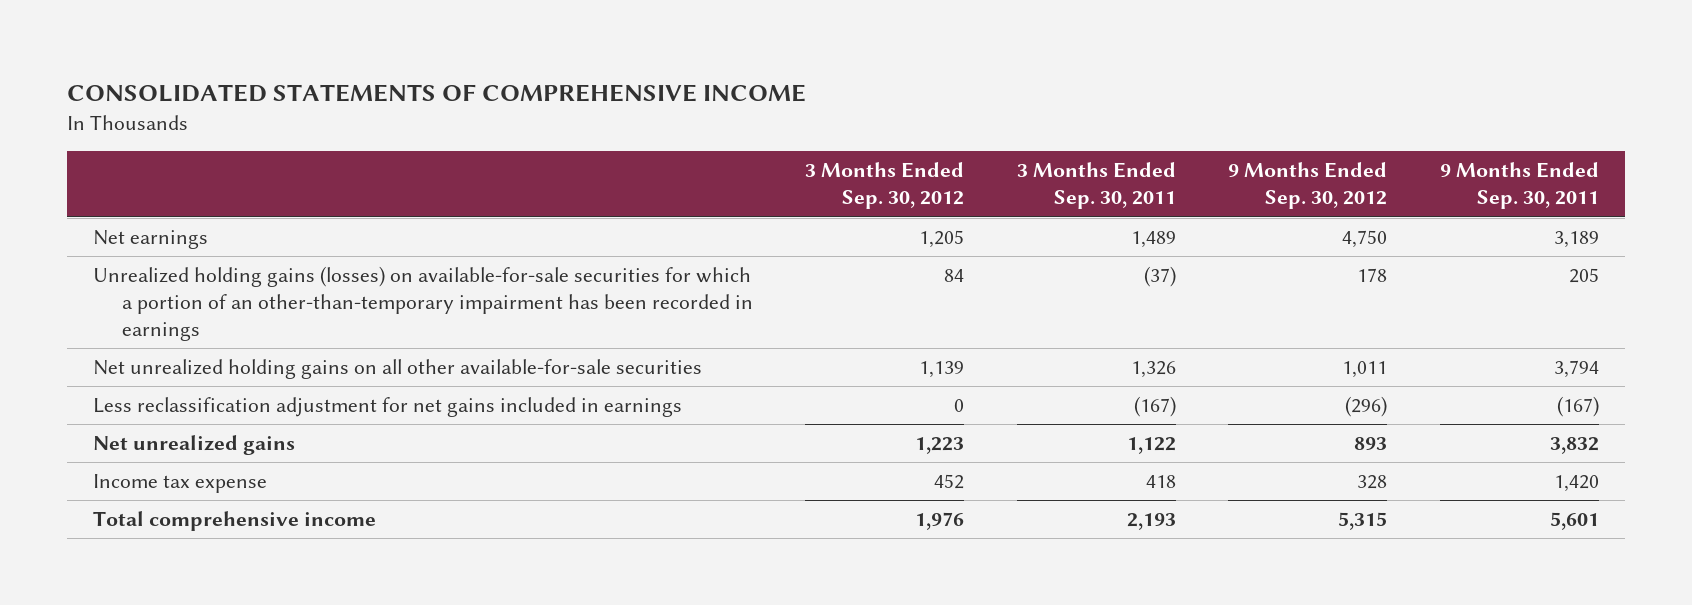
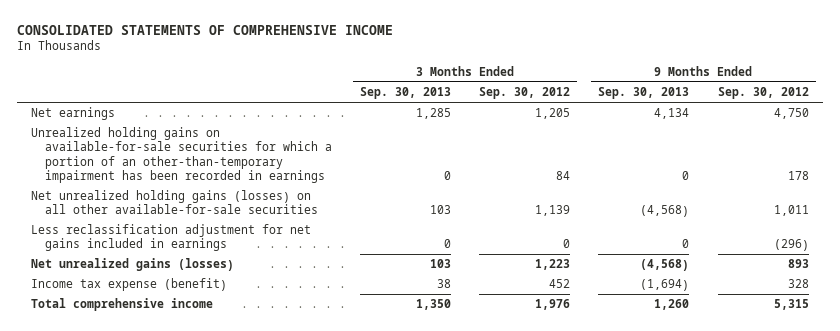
- | 3 Months Ended Sep. 30, 2012 | 3 Months Ended Sep. 30, 2011 | 9 Months Ended Sep. 30, 2012 | 9 Months Ended Sep. 30, 2011
+ | 3 Months Ended Sep. 30, 2013 | 3 Months Ended Sep. 30, 2012 | 9 Months Ended Sep. 30, 2013 | 9 Months Ended Sep. 30, 2012
- Unrealized holding gains (losses) on available-for-sale securities for which a portion of an other-than-temporary impairment has been recorded in earnings | 84 | (37) | 178 | 205
- Net unrealized holding gains on all other available-for-sale securities | 1,139 | 1,326 | 1,011 | 3,794
+ Unrealized holding gains on available-for-sale securities for which a portion of an other-than-temporary impairment has been recorded in earnings | 0 | 84 | 0 | 178
+ Net unrealized holding gains (losses) on all other available-for-sale securities | 103 | 1,139 | (4,568) | 1,011
- Net unrealized gains | 1,223 | 1,122 | 893 | 3,832
- Income tax expense | 452 | 418 | 328 | 1,420
+ Net unrealized gains (losses) | 103 | 1,223 | (4,568) | 893
+ Income tax expense (benefit) | 38 | 452 | (1,694) | 328

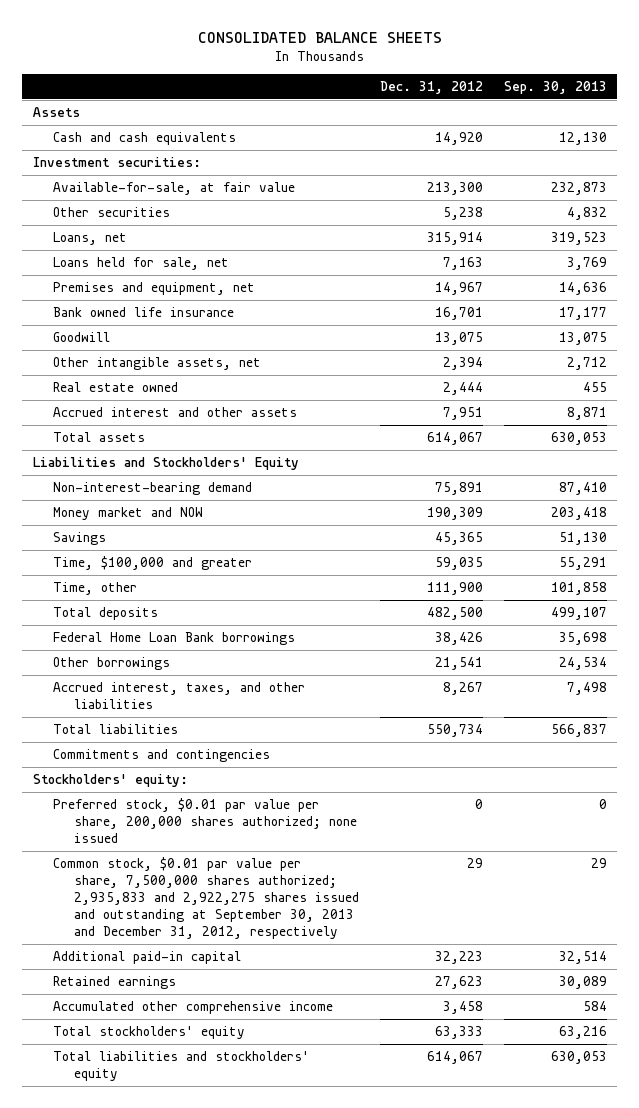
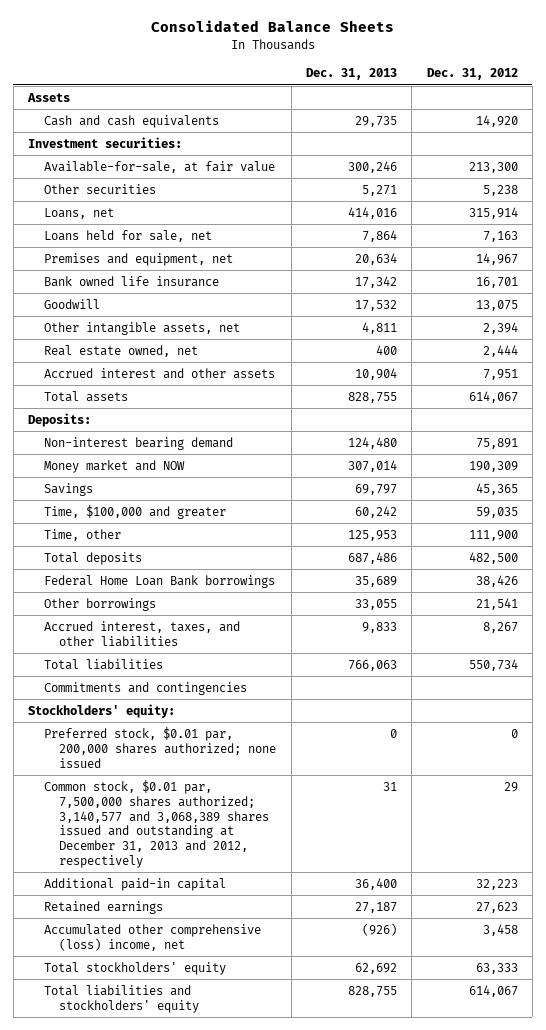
- CONSOLIDATED BALANCE SHEETS
+ Consolidated Balance Sheets
- | Dec. 31, 2012 | Sep. 30, 2013
+ | Dec. 31, 2013 | Dec. 31, 2012
- Real estate owned | 2,444 | 455
+ Real estate owned, net | 400 | 2,444
- Liabilities and Stockholders' Equity
- Non-interest-bearing demand | 75,891 | 87,410
+ Deposits:
+ Non-interest bearing demand | 124,480 | 75,891
- Preferred stock, $0.01 par value per share, 200,000 shares authorized; none issued | 0 | 0
- Common stock, $0.01 par value per share, 7,500,000 shares authorized; 2,935,833 and 2,922,275 shares issued and outstanding at September 30, 2013 and December 31, 2012, respectively | 29 | 29
+ Preferred stock, $0.01 par, 200,000 shares authorized; none issued | 0 | 0
+ Common stock, $0.01 par, 7,500,000 shares authorized; 3,140,577 and 3,068,389 shares issued and outstanding at December 31, 2013 and 2012, respectively | 31 | 29
- Accumulated other comprehensive income | 3,458 | 584
+ Accumulated other comprehensive (loss) income, net | (926) | 3,458

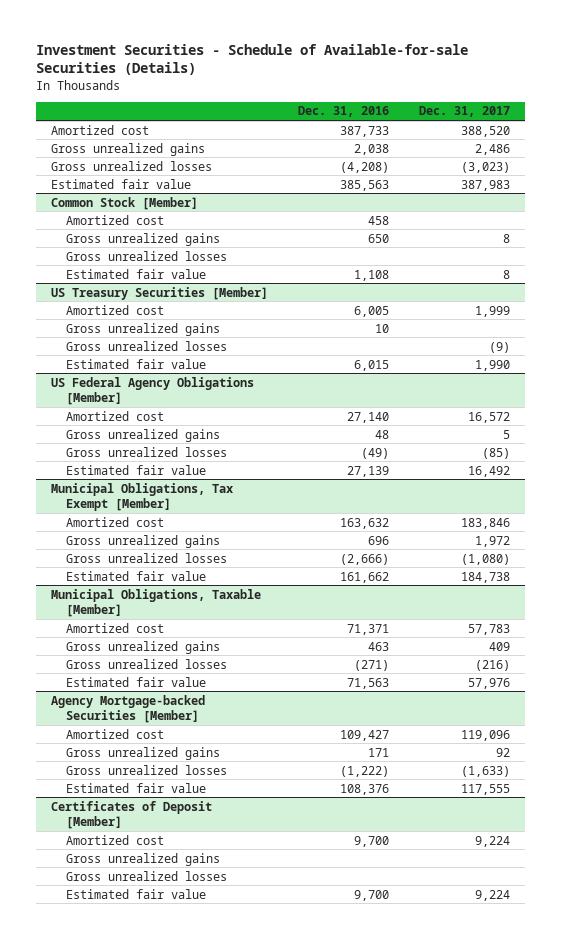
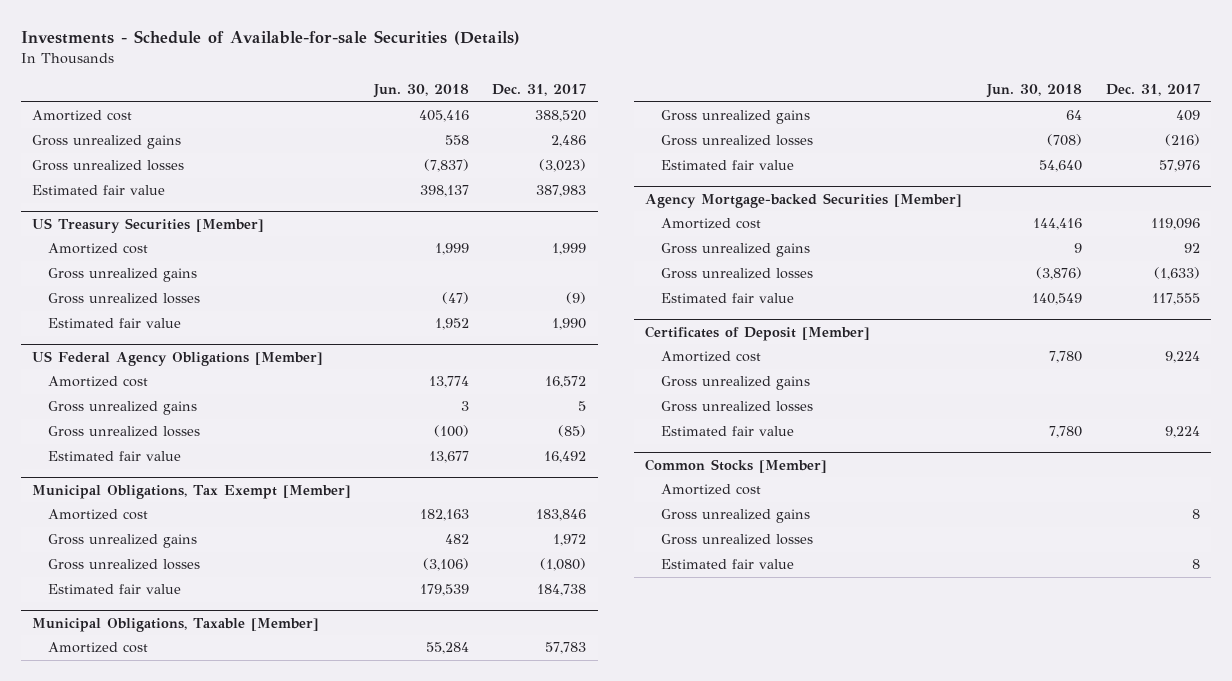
- Investment Securities - Schedule of Available-for-sale Securities (Details)
+ Investments - Schedule of Available-for-sale Securities (Details)
- | Dec. 31, 2016 | Dec. 31, 2017
+ | Jun. 30, 2018 | Dec. 31, 2017
- Common Stock [Member]
- Amortized cost | 458 |
- Gross unrealized gains | 650 | 8
- Gross unrealized losses
- Estimated fair value | 1,108 | 8
+ Common Stocks [Member]
+ Amortized cost
+ Gross unrealized gains | | 8
+ Gross unrealized losses
+ Estimated fair value | | 8

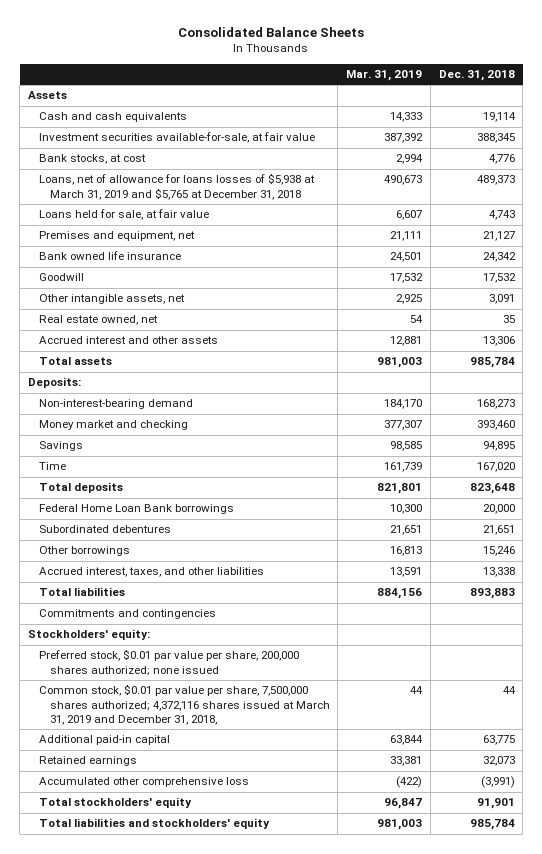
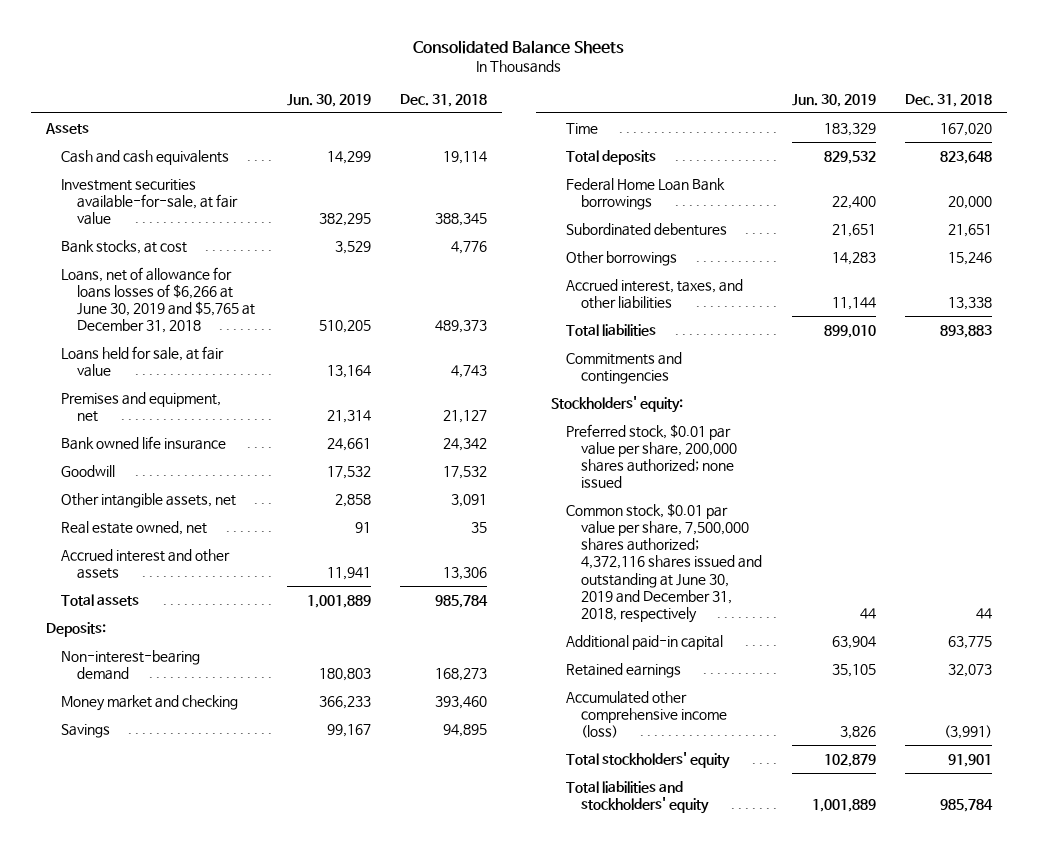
- | Mar. 31, 2019 | Dec. 31, 2018
+ | Jun. 30, 2019 | Dec. 31, 2018
- Loans, net of allowance for loans losses of $5,938 at March 31, 2019 and $5,765 at December 31, 2018 | 490,673 | 489,373
+ Loans, net of allowance for loans losses of $6,266 at June 30, 2019 and $5,765 at December 31, 2018 | 510,205 | 489,373
- Common stock, $0.01 par value per share, 7,500,000 shares authorized; 4,372,116 shares issued at March 31, 2019 and December 31, 2018, | 44 | 44
+ Common stock, $0.01 par value per share, 7,500,000 shares authorized; 4,372,116 shares issued and outstanding at June 30, 2019 and December 31, 2018, respectively | 44 | 44
- Accumulated other comprehensive loss | (422) | (3,991)
+ Accumulated other comprehensive income (loss) | 3,826 | (3,991)

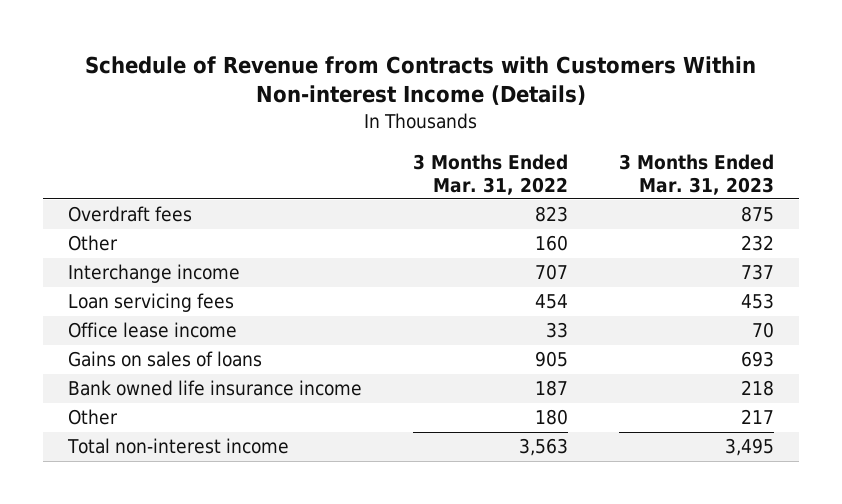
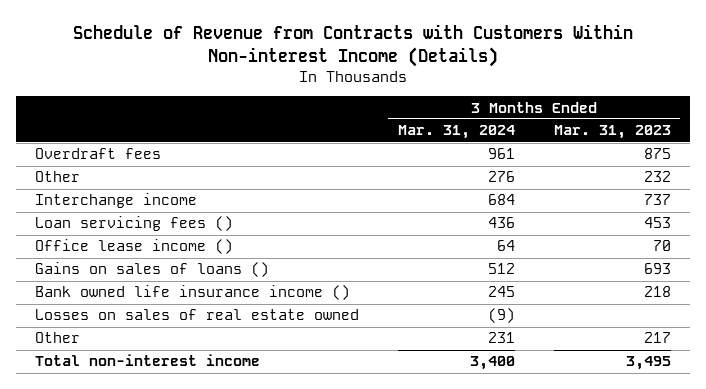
- | 3 Months Ended Mar. 31, 2022 | 3 Months Ended Mar. 31, 2023
+ | 3 Months Ended Mar. 31, 2024 | 3 Months Ended Mar. 31, 2023
- Loan servicing fees | 454 | 453
- Office lease income | 33 | 70
- Gains on sales of loans | 905 | 693
- Bank owned life insurance income | 187 | 218
+ Loan servicing fees () | 436 | 453
+ Office lease income () | 64 | 70
+ Gains on sales of loans () | 512 | 693
+ Bank owned life insurance income () | 245 | 218
+ Losses on sales of real estate owned | (9) |

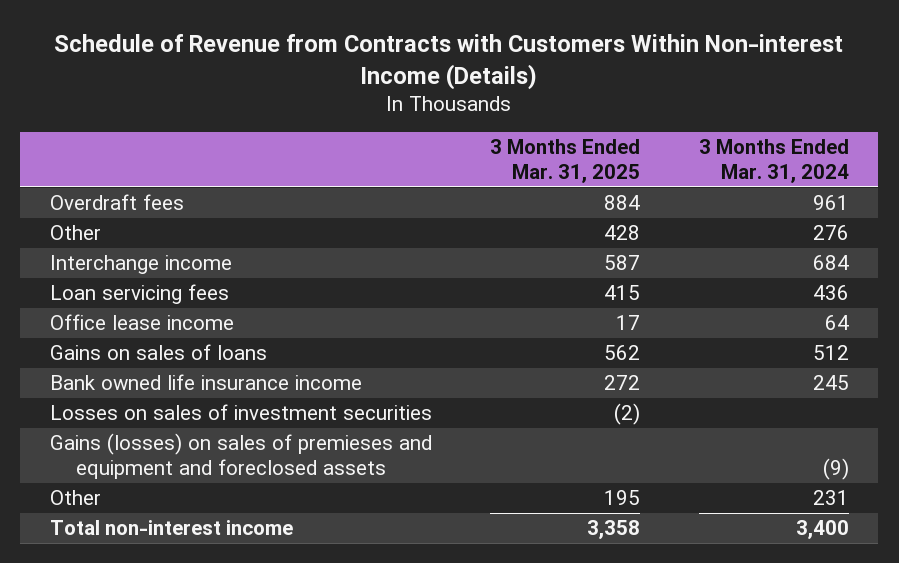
- | 3 Months Ended Mar. 31, 2024 | 3 Months Ended Mar. 31, 2023
+ | 3 Months Ended Mar. 31, 2025 | 3 Months Ended Mar. 31, 2024
- Loan servicing fees () | 436 | 453
- Office lease income () | 64 | 70
- Gains on sales of loans () | 512 | 693
- Bank owned life insurance income () | 245 | 218
- Losses on sales of real estate owned | (9) |
+ Loan servicing fees | 415 | 436
+ Office lease income | 17 | 64
+ Gains on sales of loans | 562 | 512
+ Bank owned life insurance income | 272 | 245
+ Losses on sales of investment securities | (2) |
+ Gains (losses) on sales of premieses and equipment and foreclosed assets | | (9)

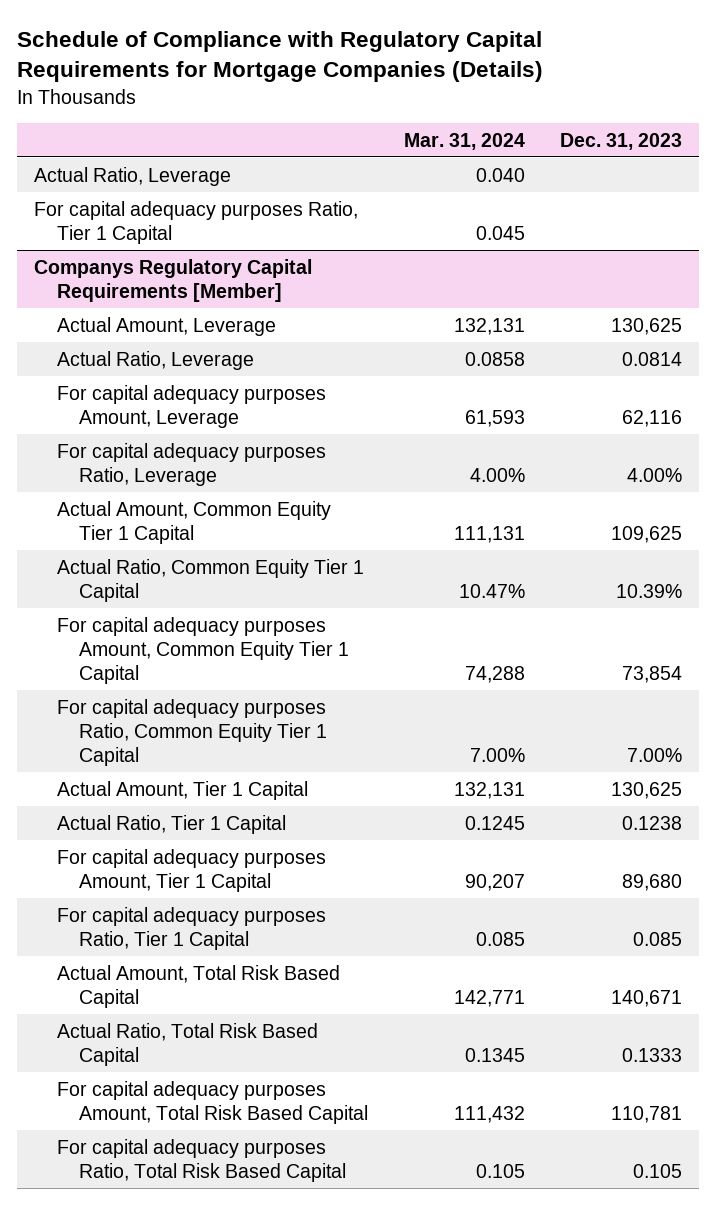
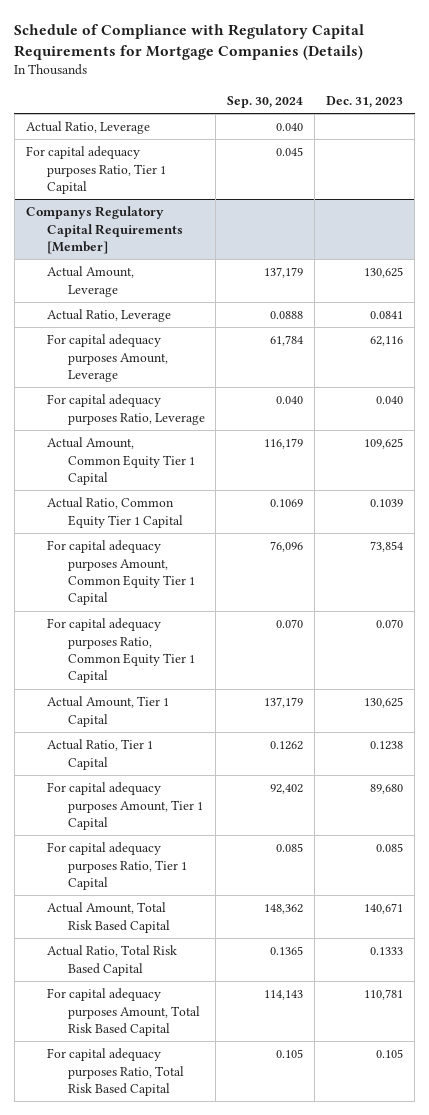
- | Mar. 31, 2024 | Dec. 31, 2023
+ | Sep. 30, 2024 | Dec. 31, 2023
@ Companys Regulatory Capital Requirements [Member]
- Actual Ratio, Leverage | 0.0858 | 0.0814
+ Actual Ratio, Leverage | 0.0888 | 0.0841
- For capital adequacy purposes Ratio, Leverage | 4.00% | 4.00%
+ For capital adequacy purposes Ratio, Leverage | 0.040 | 0.040
- Actual Ratio, Common Equity Tier 1 Capital | 10.47% | 10.39%
+ Actual Ratio, Common Equity Tier 1 Capital | 0.1069 | 0.1039
- For capital adequacy purposes Ratio, Common Equity Tier 1 Capital | 7.00% | 7.00%
+ For capital adequacy purposes Ratio, Common Equity Tier 1 Capital | 0.070 | 0.070

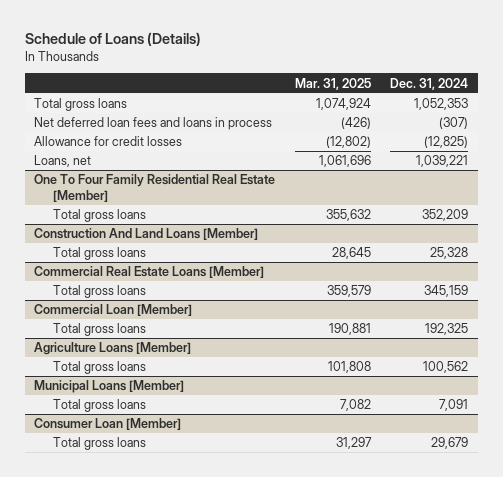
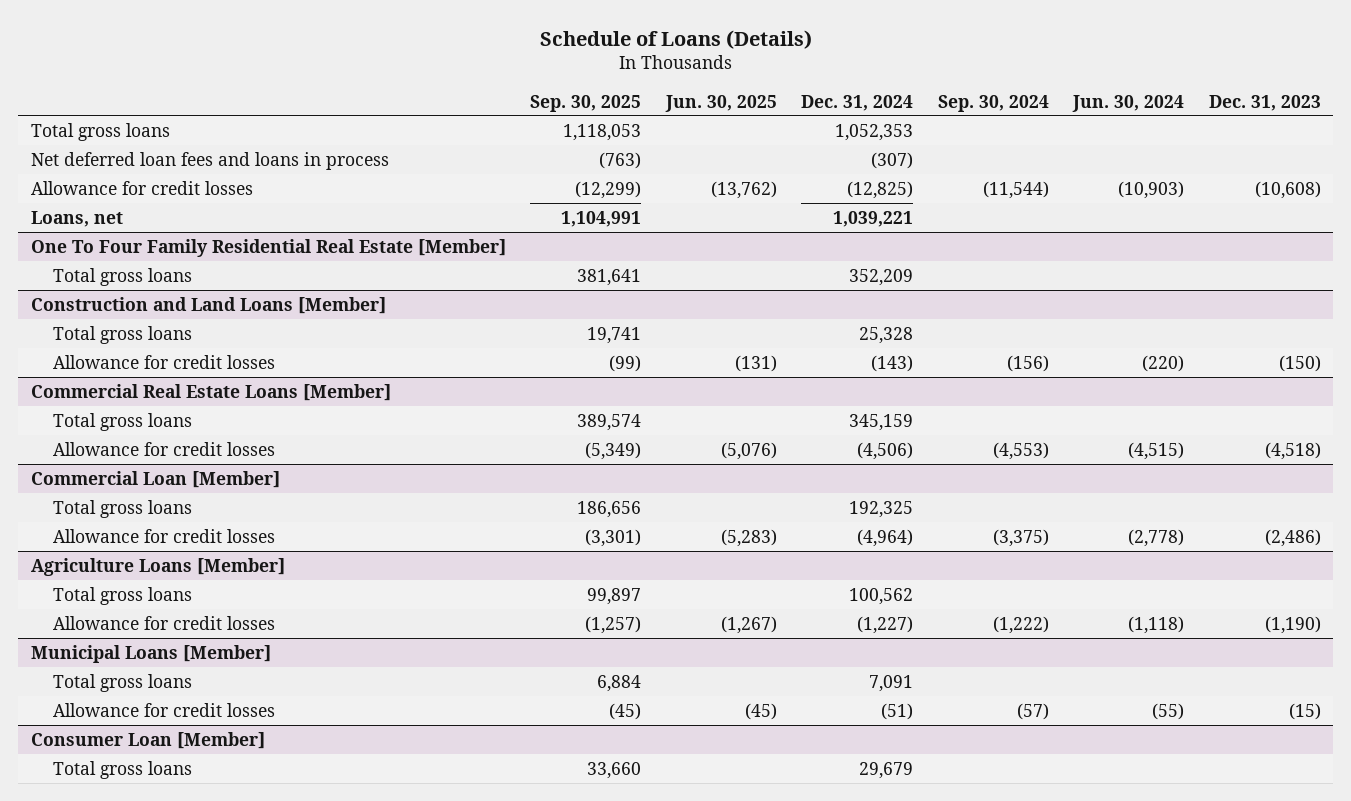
- | Mar. 31, 2025 | Dec. 31, 2024
+ | Sep. 30, 2025 | Jun. 30, 2025 | Dec. 31, 2024 | Sep. 30, 2024 | Jun. 30, 2024 | Dec. 31, 2023
- Construction And Land Loans [Member]
+ Construction and Land Loans [Member]
+ Allowance for credit losses | (99) | (131) | (143) | (156) | (220) | (150)
@ Commercial Real Estate Loans [Member]
+ Allowance for credit losses | (5,349) | (5,076) | (4,506) | (4,553) | (4,515) | (4,518)
@ Commercial Loan [Member]
+ Allowance for credit losses | (3,301) | (5,283) | (4,964) | (3,375) | (2,778) | (2,486)
@ Agriculture Loans [Member]
+ Allowance for credit losses | (1,257) | (1,267) | (1,227) | (1,222) | (1,118) | (1,190)
@ Municipal Loans [Member]
+ Allowance for credit losses | (45) | (45) | (51) | (57) | (55) | (15)

